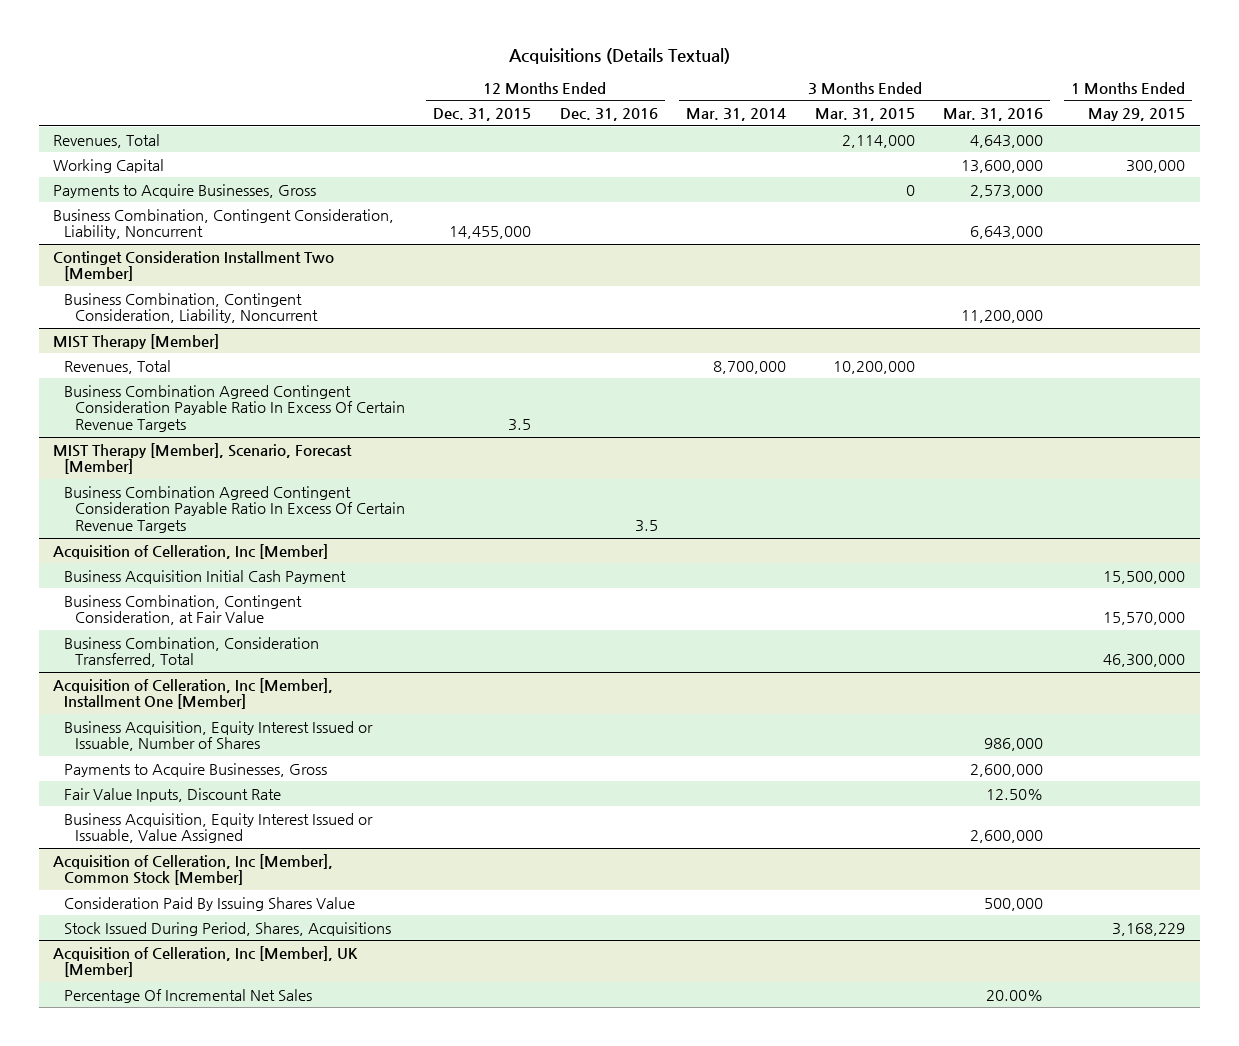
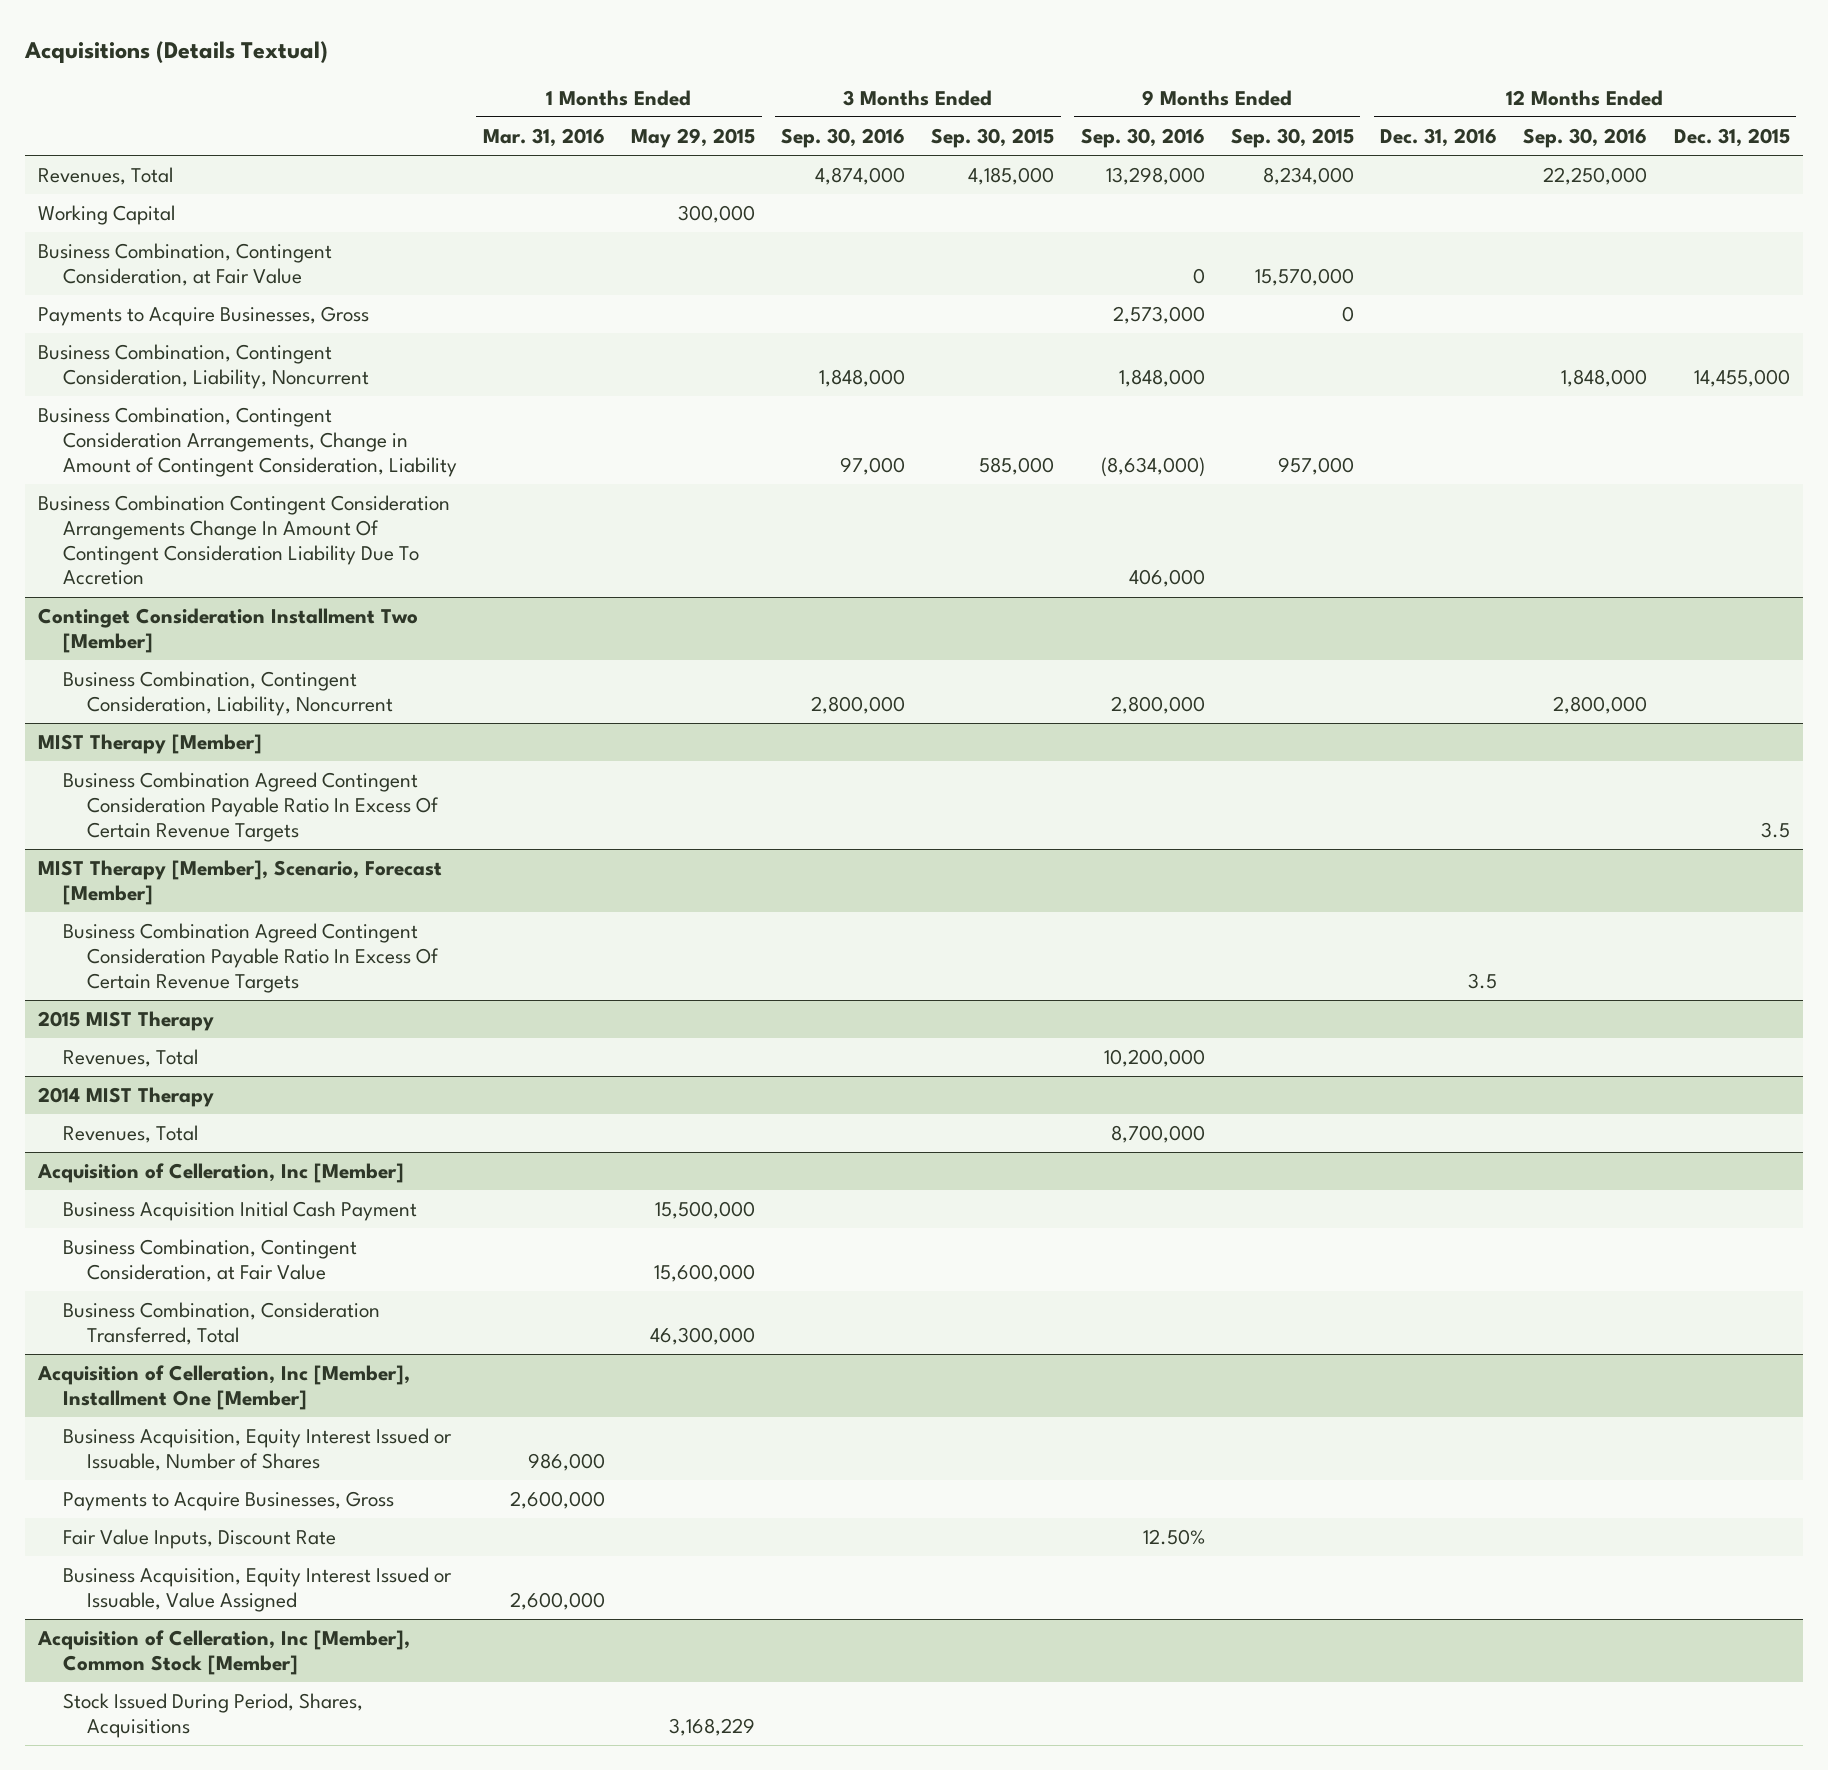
- | 12 Months Ended Dec. 31, 2015 | 12 Months Ended Dec. 31, 2016 | 3 Months Ended Mar. 31, 2014 | 3 Months Ended Mar. 31, 2015 | 3 Months Ended Mar. 31, 2016 | 1 Months Ended May 29, 2015
+ | 1 Months Ended Mar. 31, 2016 | 1 Months Ended May 29, 2015 | 3 Months Ended Sep. 30, 2016 | 3 Months Ended Sep. 30, 2015 | 9 Months Ended Sep. 30, 2016 | 9 Months Ended Sep. 30, 2015 | 12 Months Ended Dec. 31, 2016 | 12 Months Ended Sep. 30, 2016 | 12 Months Ended Dec. 31, 2015
+ Business Combination, Contingent Consideration, at Fair Value | | | | | 0 | 15,570,000 | | |
+ Business Combination, Contingent Consideration Arrangements, Change in Amount of Contingent Consideration, Liability | | | 97,000 | 585,000 | (8,634,000) | 957,000 | | |
+ Business Combination Contingent Consideration Arrangements Change In Amount Of Contingent Consideration Liability Due To Accretion | | | | | 406,000 | | | |
@ MIST Therapy [Member]
- Revenues, Total | | | 8,700,000 | 10,200,000 | |
+ 2015 MIST Therapy
+ Revenues, Total | | | | | 10,200,000 | | | |
+ 2014 MIST Therapy
+ Revenues, Total | | | | | 8,700,000 | | | |
@ Acquisition of Celleration, Inc [Member]
- Business Combination, Contingent Consideration, at Fair Value | | | | | | 15,570,000
+ Business Combination, Contingent Consideration, at Fair Value | | 15,600,000 | | | | | | |
@ Acquisition of Celleration, Inc [Member], Common Stock [Member]
- Consideration Paid By Issuing Shares Value | | | | | 500,000 |
- Acquisition of Celleration, Inc [Member], UK [Member]
- Percentage Of Incremental Net Sales | | | | | 20.00% |

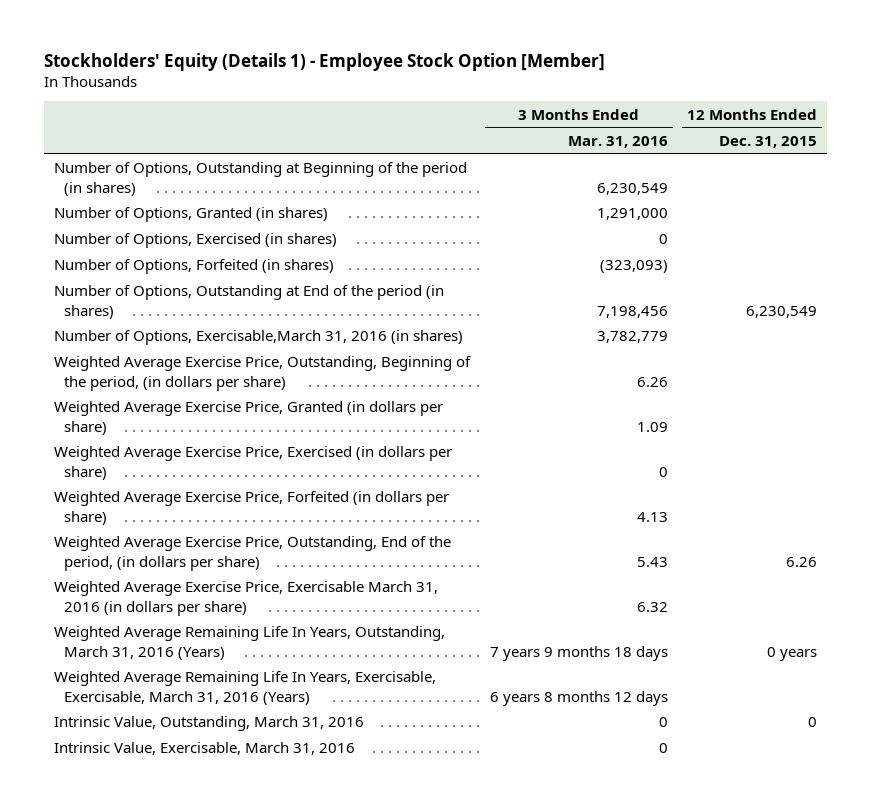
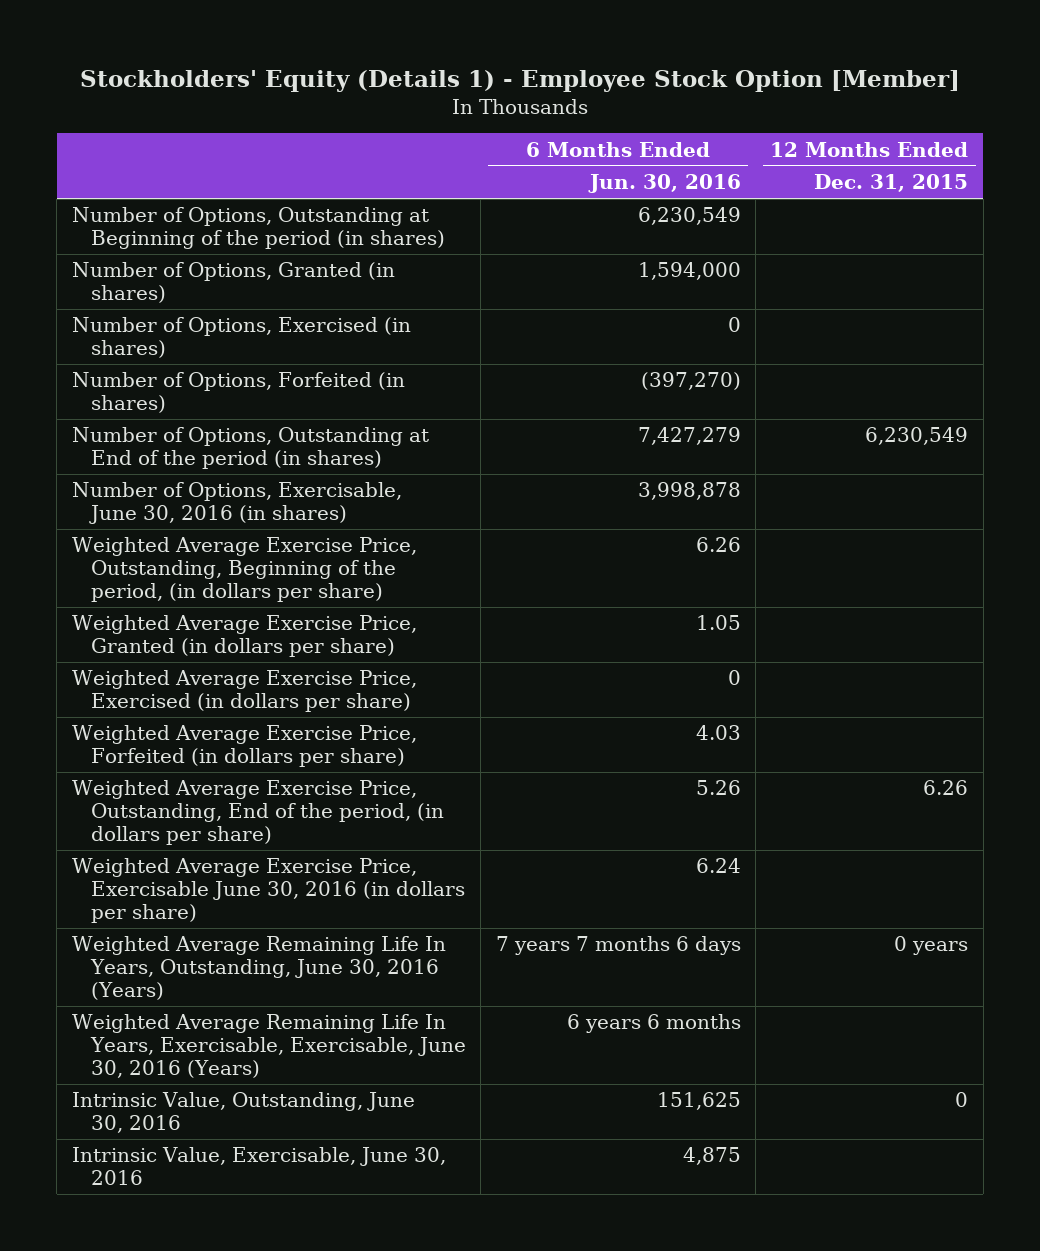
- | 3 Months Ended Mar. 31, 2016 | 12 Months Ended Dec. 31, 2015
+ | 6 Months Ended Jun. 30, 2016 | 12 Months Ended Dec. 31, 2015
- Number of Options, Exercisable,March 31, 2016 (in shares) | 3,782,779 |
+ Number of Options, Exercisable, June 30, 2016 (in shares) | 3,998,878 |
- Weighted Average Exercise Price, Exercisable March 31, 2016 (in dollars per share) | 6.32 |
- Weighted Average Remaining Life In Years, Outstanding, March 31, 2016 (Years) | 7 years 9 months 18 days | 0 years
- Weighted Average Remaining Life In Years, Exercisable, Exercisable, March 31, 2016 (Years) | 6 years 8 months 12 days |
- Intrinsic Value, Outstanding, March 31, 2016 | 0 | 0
- Intrinsic Value, Exercisable, March 31, 2016 | 0 |
+ Weighted Average Exercise Price, Exercisable June 30, 2016 (in dollars per share) | 6.24 |
+ Weighted Average Remaining Life In Years, Outstanding, June 30, 2016 (Years) | 7 years 7 months 6 days | 0 years
+ Weighted Average Remaining Life In Years, Exercisable, Exercisable, June 30, 2016 (Years) | 6 years 6 months |
+ Intrinsic Value, Outstanding, June 30, 2016 | 151,625 | 0
+ Intrinsic Value, Exercisable, June 30, 2016 | 4,875 |

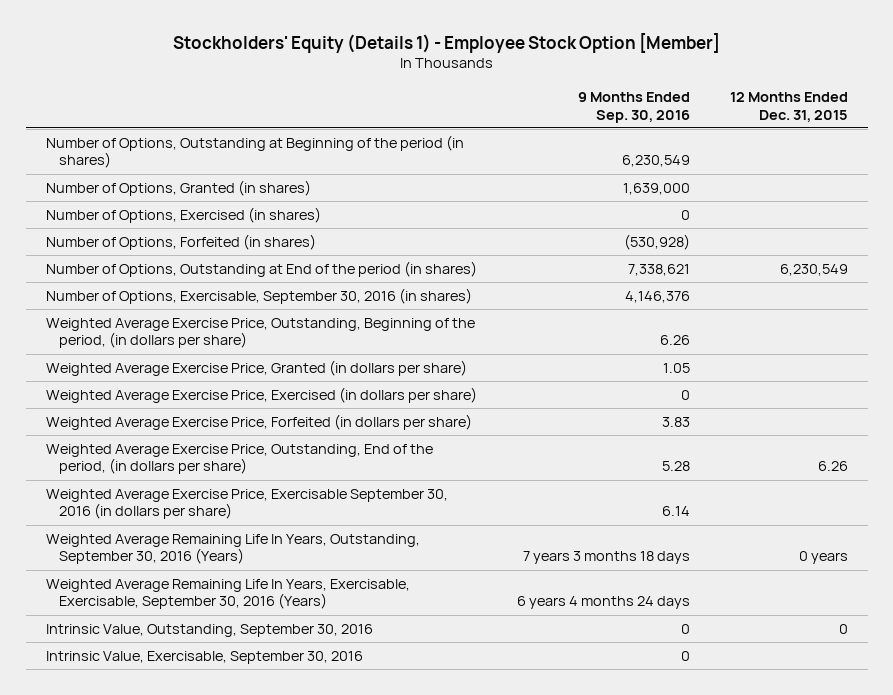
- | 6 Months Ended Jun. 30, 2016 | 12 Months Ended Dec. 31, 2015
+ | 9 Months Ended Sep. 30, 2016 | 12 Months Ended Dec. 31, 2015
- Number of Options, Exercisable, June 30, 2016 (in shares) | 3,998,878 |
+ Number of Options, Exercisable, September 30, 2016 (in shares) | 4,146,376 |
- Weighted Average Exercise Price, Exercisable June 30, 2016 (in dollars per share) | 6.24 |
- Weighted Average Remaining Life In Years, Outstanding, June 30, 2016 (Years) | 7 years 7 months 6 days | 0 years
- Weighted Average Remaining Life In Years, Exercisable, Exercisable, June 30, 2016 (Years) | 6 years 6 months |
- Intrinsic Value, Outstanding, June 30, 2016 | 151,625 | 0
- Intrinsic Value, Exercisable, June 30, 2016 | 4,875 |
+ Weighted Average Exercise Price, Exercisable September 30, 2016 (in dollars per share) | 6.14 |
+ Weighted Average Remaining Life In Years, Outstanding, September 30, 2016 (Years) | 7 years 3 months 18 days | 0 years
+ Weighted Average Remaining Life In Years, Exercisable, Exercisable, September 30, 2016 (Years) | 6 years 4 months 24 days |
+ Intrinsic Value, Outstanding, September 30, 2016 | 0 | 0
+ Intrinsic Value, Exercisable, September 30, 2016 | 0 |

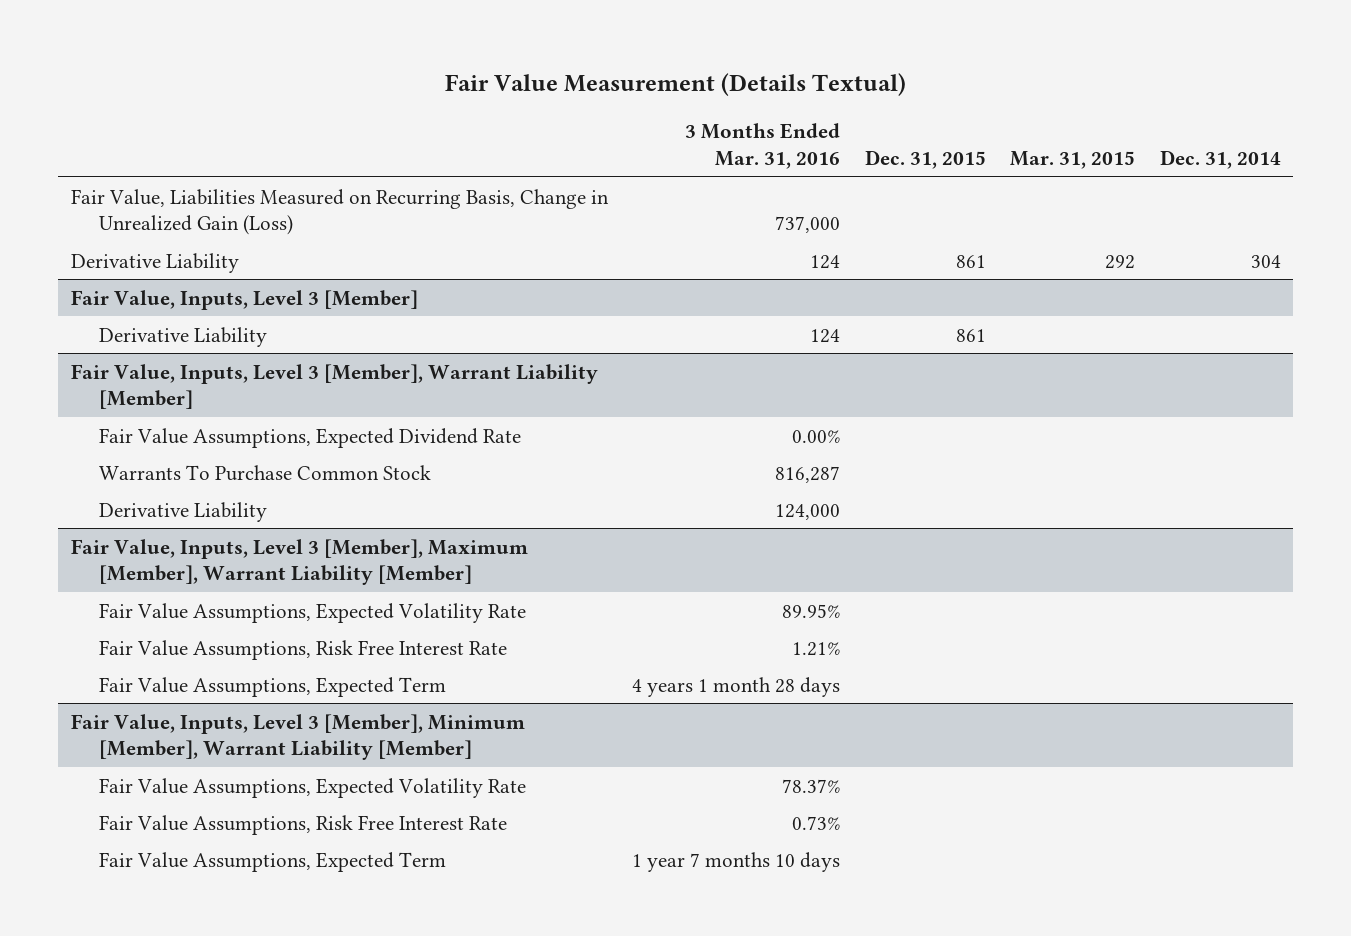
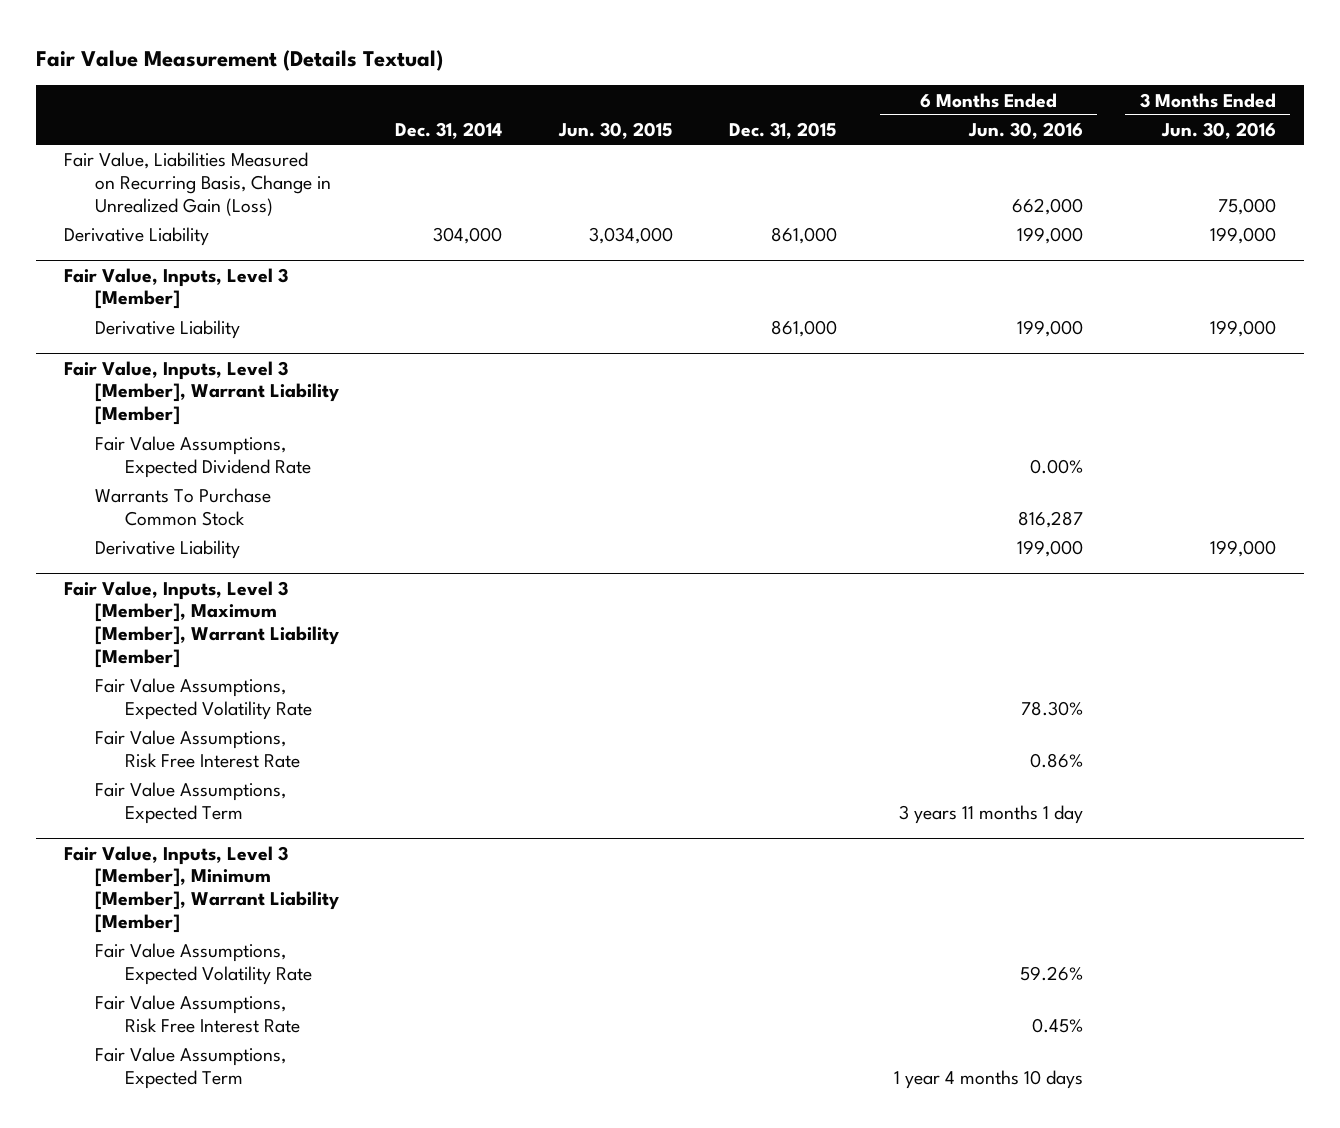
- | 3 Months Ended Mar. 31, 2016 | Dec. 31, 2015 | Mar. 31, 2015 | Dec. 31, 2014
+ | Dec. 31, 2014 | Jun. 30, 2015 | Dec. 31, 2015 | 6 Months Ended Jun. 30, 2016 | 3 Months Ended Jun. 30, 2016
- Derivative Liability | 124 | 861 | 292 | 304
+ Derivative Liability | 304,000 | 3,034,000 | 861,000 | 199,000 | 199,000
@ Fair Value, Inputs, Level 3 [Member]
- Derivative Liability | 124 | 861 | |
+ Derivative Liability | | | 861,000 | 199,000 | 199,000

